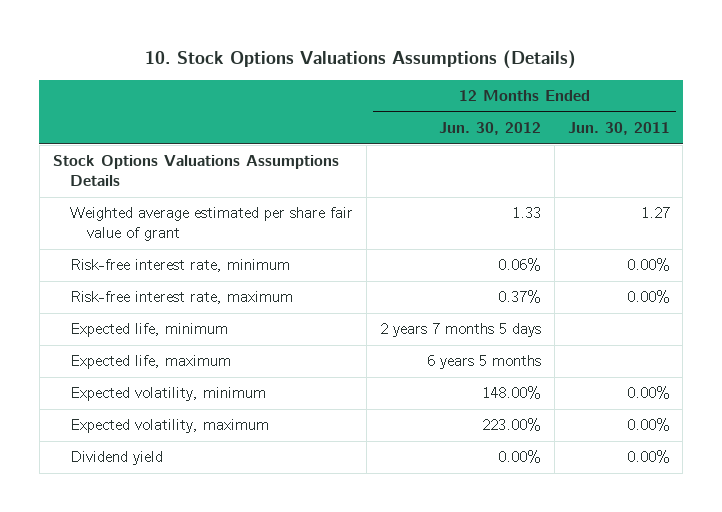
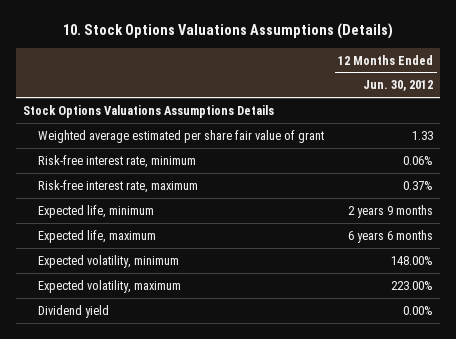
- | 12 Months Ended Jun. 30, 2012 | 12 Months Ended Jun. 30, 2011
+ | 12 Months Ended Jun. 30, 2012
- Expected life, minimum | 2 years 7 months 5 days |
- Expected life, maximum | 6 years 5 months |
+ Expected life, minimum | 2 years 9 months
+ Expected life, maximum | 6 years 6 months

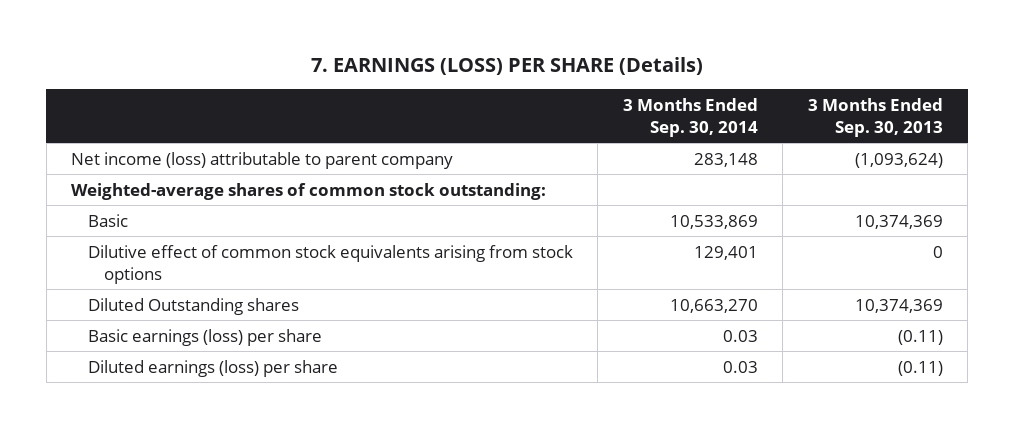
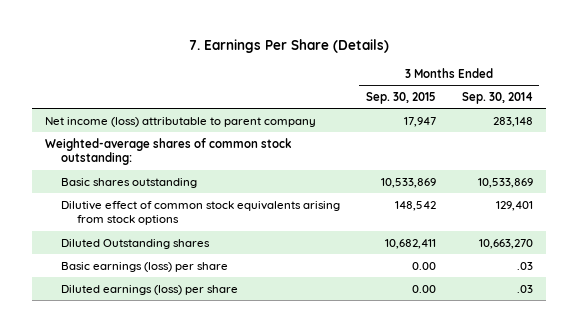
- 7. EARNINGS (LOSS) PER SHARE (Details)
+ 7. Earnings Per Share (Details)
- | 3 Months Ended Sep. 30, 2014 | 3 Months Ended Sep. 30, 2013
+ | 3 Months Ended Sep. 30, 2015 | 3 Months Ended Sep. 30, 2014
- Basic | 10,533,869 | 10,374,369
+ Basic shares outstanding | 10,533,869 | 10,533,869
- Basic earnings (loss) per share | 0.03 | (0.11)
- Diluted earnings (loss) per share | 0.03 | (0.11)
+ Basic earnings (loss) per share | 0.00 | .03
+ Diluted earnings (loss) per share | 0.00 | .03

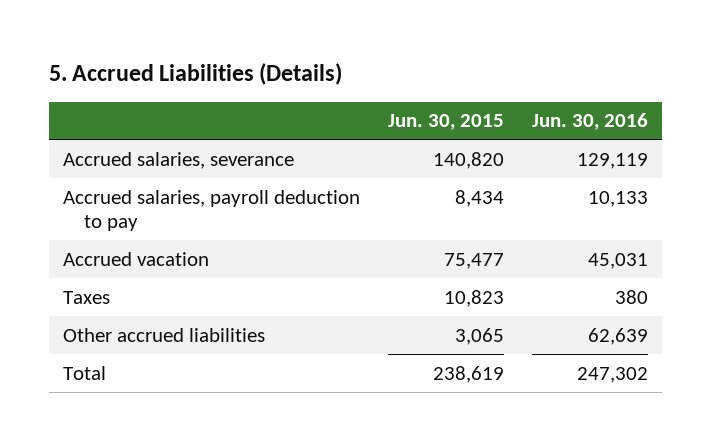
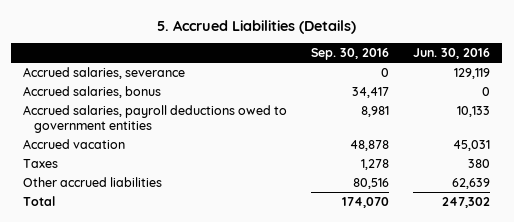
- | Jun. 30, 2015 | Jun. 30, 2016
+ | Sep. 30, 2016 | Jun. 30, 2016
- Accrued salaries, payroll deduction to pay | 8,434 | 10,133
+ Accrued salaries, bonus | 34,417 | 0
+ Accrued salaries, payroll deductions owed to government entities | 8,981 | 10,133

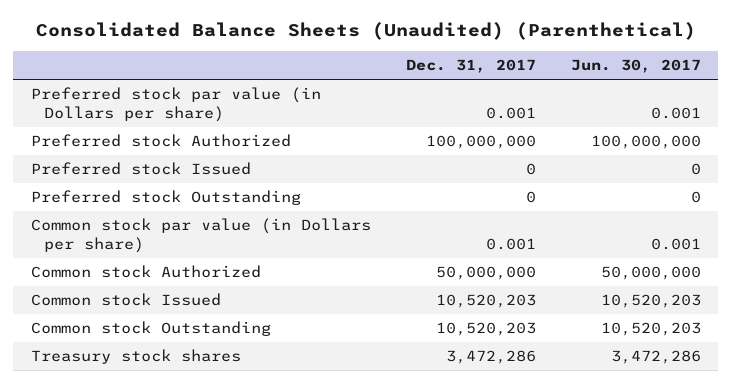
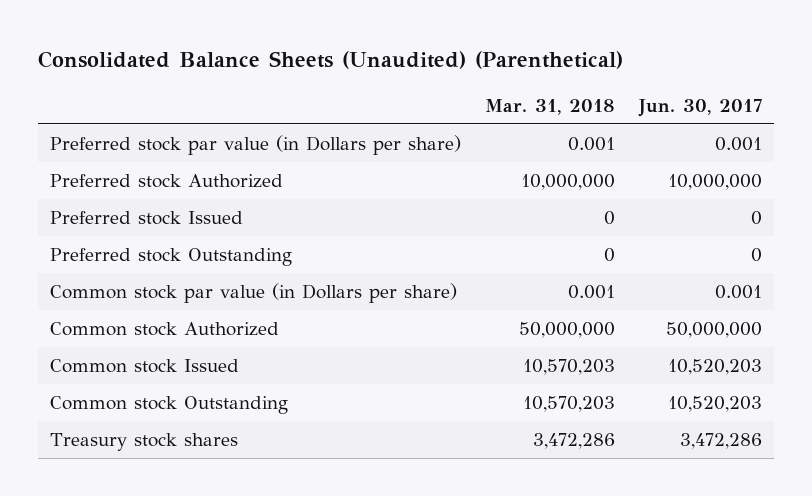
- | Dec. 31, 2017 | Jun. 30, 2017
+ | Mar. 31, 2018 | Jun. 30, 2017
- Preferred stock Authorized | 100,000,000 | 100,000,000
+ Preferred stock Authorized | 10,000,000 | 10,000,000

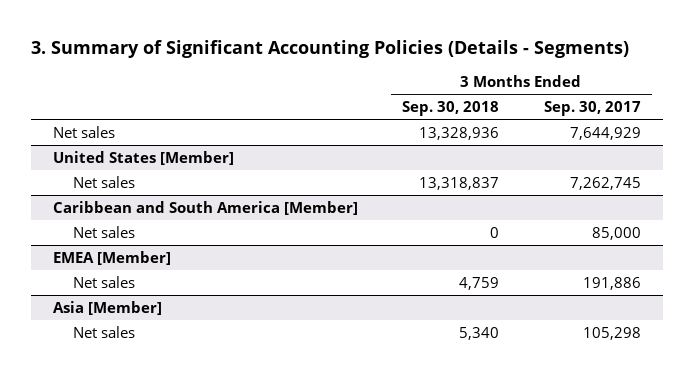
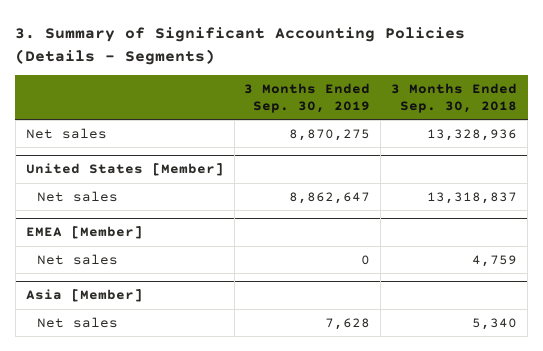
- | 3 Months Ended Sep. 30, 2018 | 3 Months Ended Sep. 30, 2017
+ | 3 Months Ended Sep. 30, 2019 | 3 Months Ended Sep. 30, 2018
- Caribbean and South America [Member]
- Net sales | 0 | 85,000

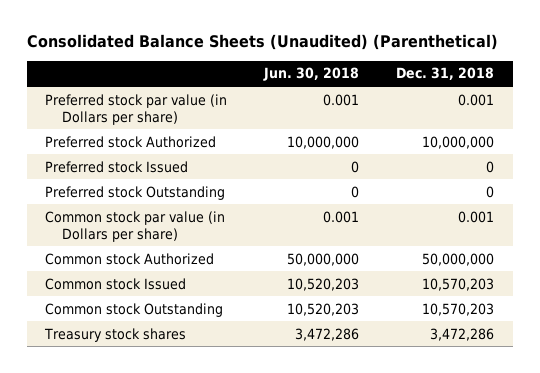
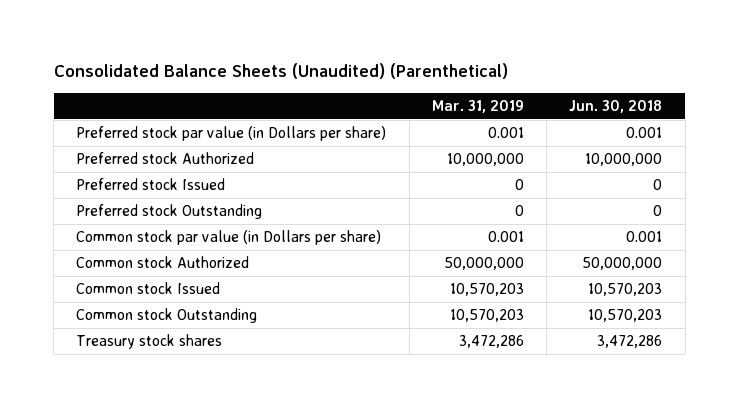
- | Jun. 30, 2018 | Dec. 31, 2018
+ | Mar. 31, 2019 | Jun. 30, 2018
- Common stock Issued | 10,520,203 | 10,570,203
- Common stock Outstanding | 10,520,203 | 10,570,203
+ Common stock Issued | 10,570,203 | 10,570,203
+ Common stock Outstanding | 10,570,203 | 10,570,203

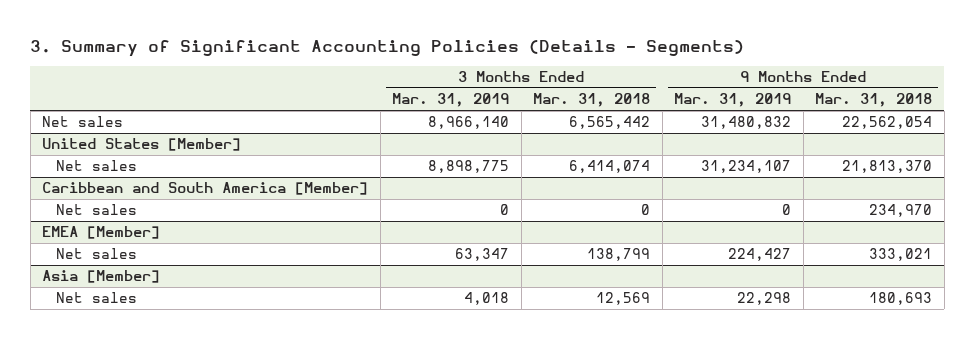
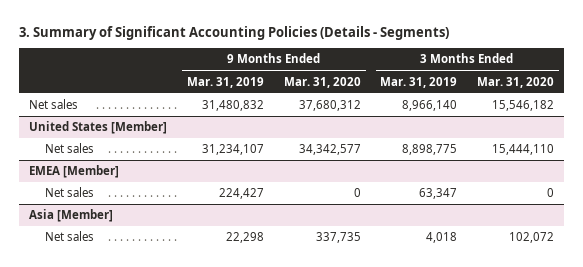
- | 3 Months Ended Mar. 31, 2019 | 3 Months Ended Mar. 31, 2018 | 9 Months Ended Mar. 31, 2019 | 9 Months Ended Mar. 31, 2018
+ | 9 Months Ended Mar. 31, 2019 | 9 Months Ended Mar. 31, 2020 | 3 Months Ended Mar. 31, 2019 | 3 Months Ended Mar. 31, 2020
- Caribbean and South America [Member]
- Net sales | 0 | 0 | 0 | 234,970

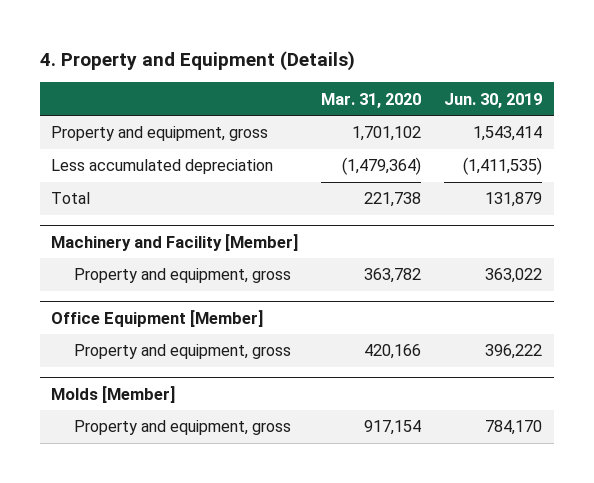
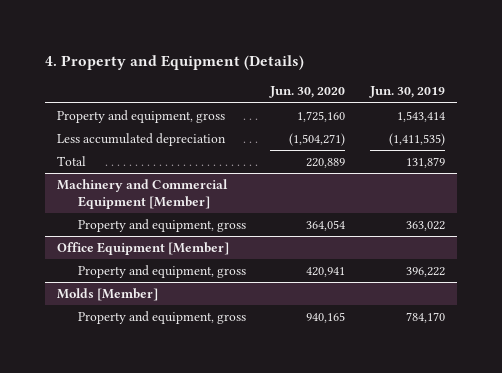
- | Mar. 31, 2020 | Jun. 30, 2019
+ | Jun. 30, 2020 | Jun. 30, 2019
- Machinery and Facility [Member]
+ Machinery and Commercial Equipment [Member]

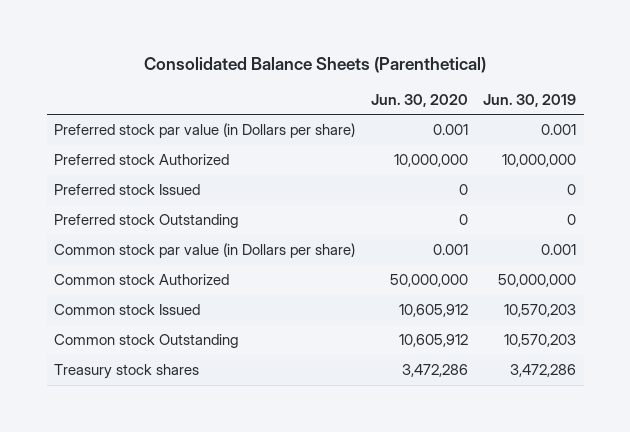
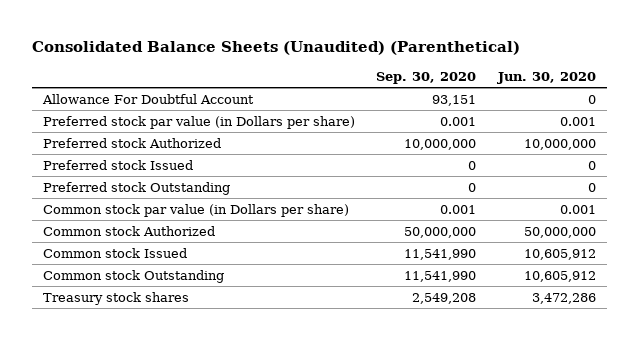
- Consolidated Balance Sheets (Parenthetical)
+ Consolidated Balance Sheets (Unaudited) (Parenthetical)
- | Jun. 30, 2020 | Jun. 30, 2019
+ | Sep. 30, 2020 | Jun. 30, 2020
+ Allowance For Doubtful Account | 93,151 | 0

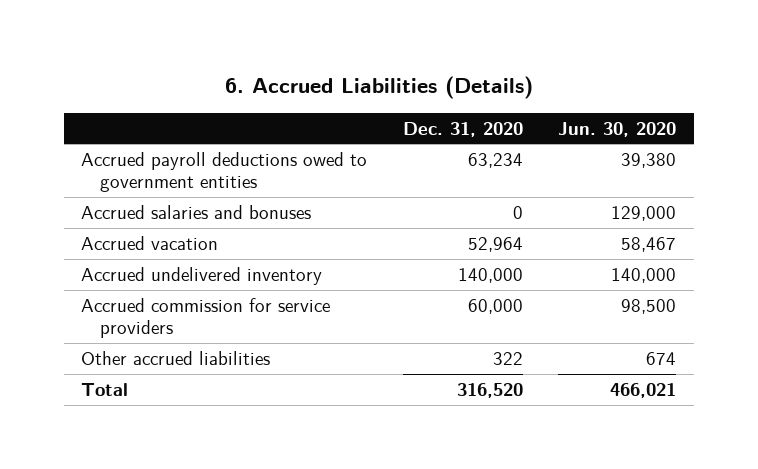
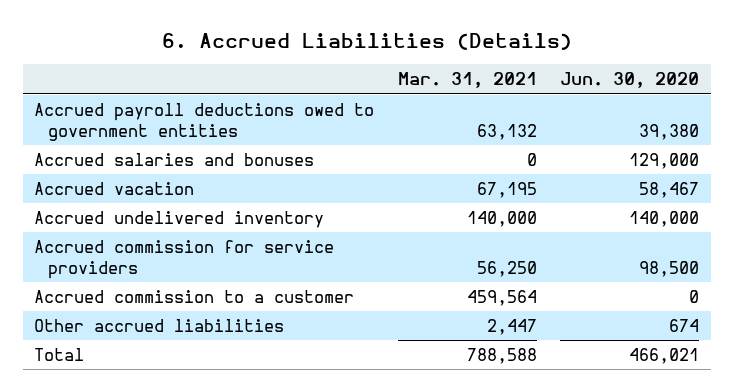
- | Dec. 31, 2020 | Jun. 30, 2020
+ | Mar. 31, 2021 | Jun. 30, 2020
+ Accrued commission to a customer | 459,564 | 0

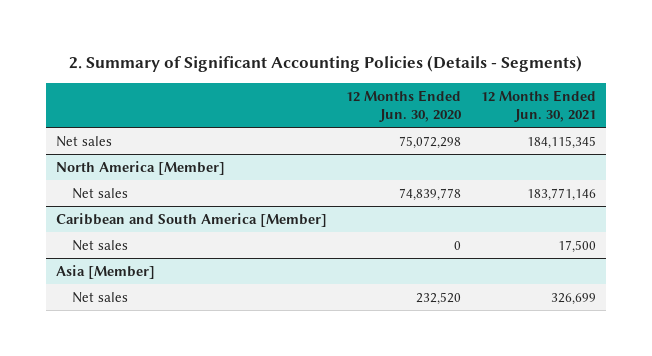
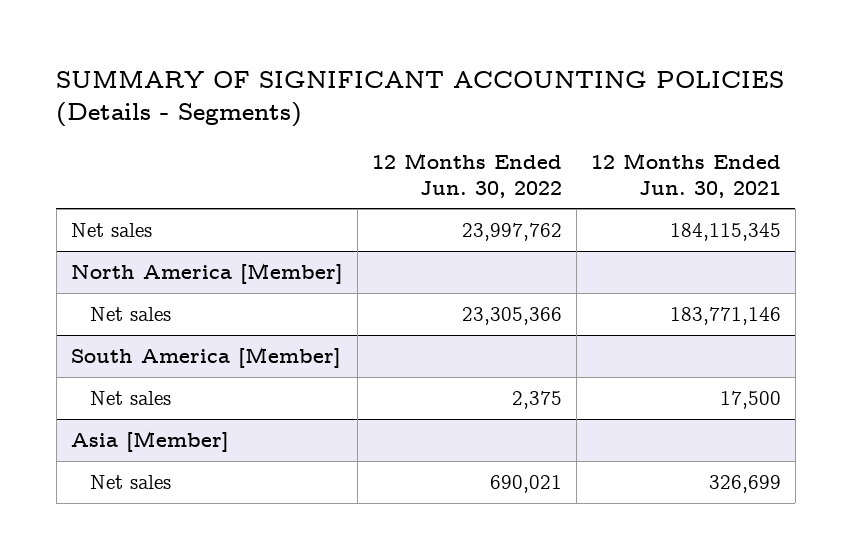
- 2. Summary of Significant Accounting Policies (Details - Segments)
+ SUMMARY OF SIGNIFICANT ACCOUNTING POLICIES (Details - Segments)
- | 12 Months Ended Jun. 30, 2020 | 12 Months Ended Jun. 30, 2021
+ | 12 Months Ended Jun. 30, 2022 | 12 Months Ended Jun. 30, 2021
- Caribbean and South America [Member]
+ South America [Member]

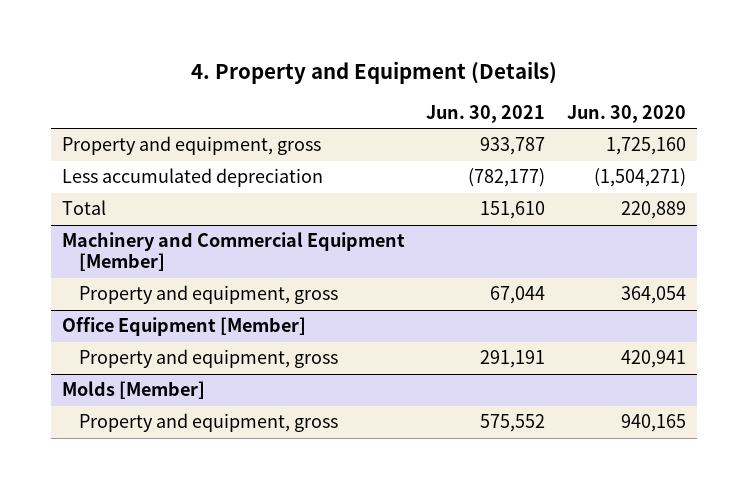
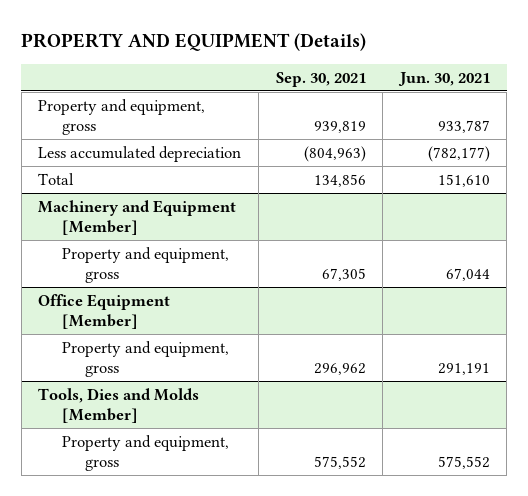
- 4. Property and Equipment (Details)
+ PROPERTY AND EQUIPMENT (Details)
- | Jun. 30, 2021 | Jun. 30, 2020
+ | Sep. 30, 2021 | Jun. 30, 2021
- Machinery and Commercial Equipment [Member]
+ Machinery and Equipment [Member]
- Molds [Member]
+ Tools, Dies and Molds [Member]

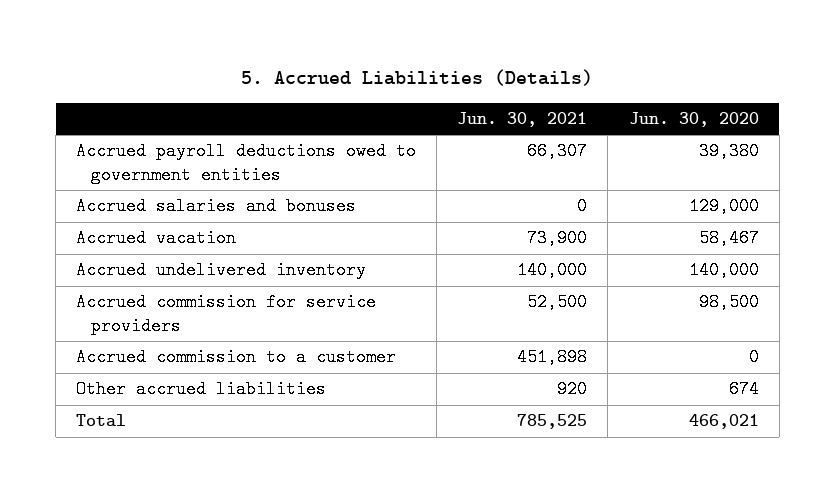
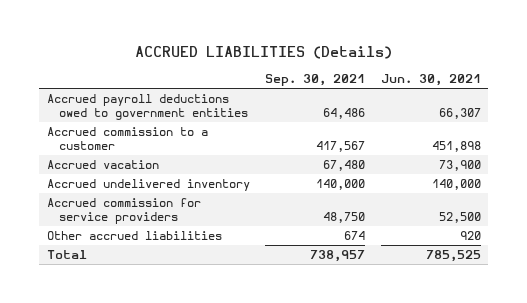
- 5. Accrued Liabilities (Details)
+ ACCRUED LIABILITIES (Details)
- | Jun. 30, 2021 | Jun. 30, 2020
+ | Sep. 30, 2021 | Jun. 30, 2021
- Accrued salaries and bonuses | 0 | 129,000
moved up: Accrued commission to a customer | 417,567 | 451,898

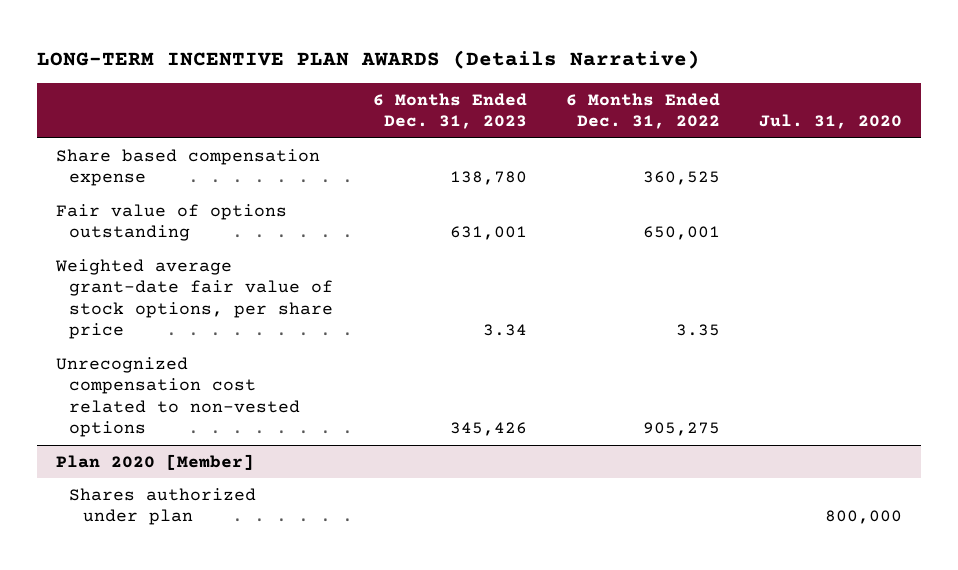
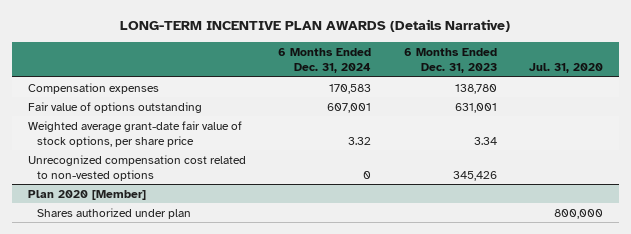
- | 6 Months Ended Dec. 31, 2023 | 6 Months Ended Dec. 31, 2022 | Jul. 31, 2020
+ | 6 Months Ended Dec. 31, 2024 | 6 Months Ended Dec. 31, 2023 | Jul. 31, 2020
- Share based compensation expense | 138,780 | 360,525 |
+ Compensation expenses | 170,583 | 138,780 |

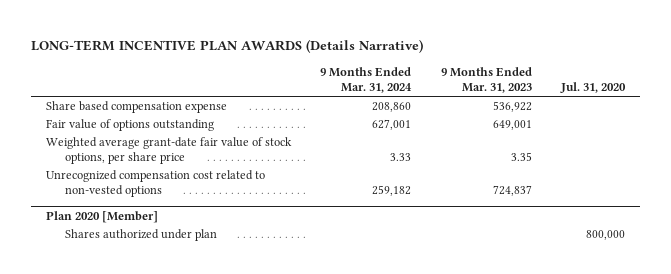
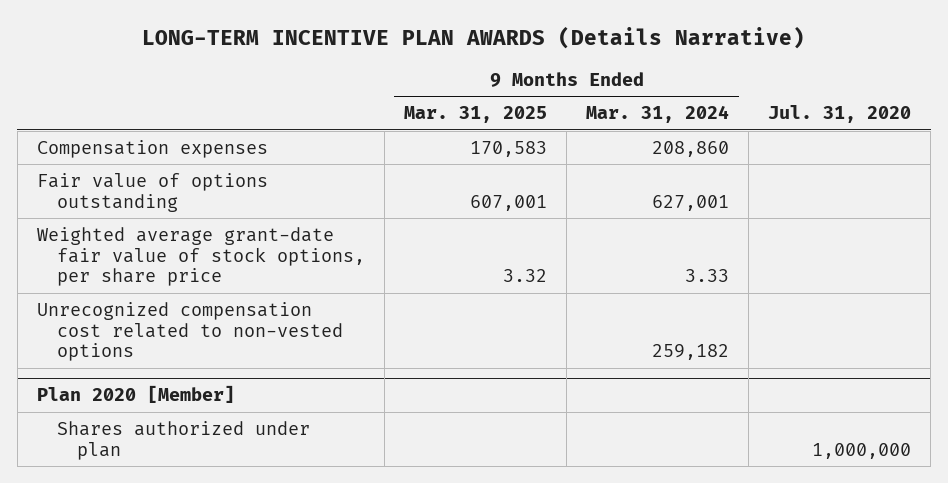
- | 9 Months Ended Mar. 31, 2024 | 9 Months Ended Mar. 31, 2023 | Jul. 31, 2020
+ | 9 Months Ended Mar. 31, 2025 | 9 Months Ended Mar. 31, 2024 | Jul. 31, 2020
- Share based compensation expense | 208,860 | 536,922 |
+ Compensation expenses | 170,583 | 208,860 |
@ Plan 2020 [Member]
- Shares authorized under plan | | | 800,000
+ Shares authorized under plan | | | 1,000,000

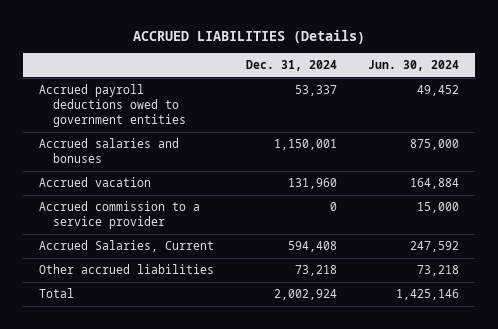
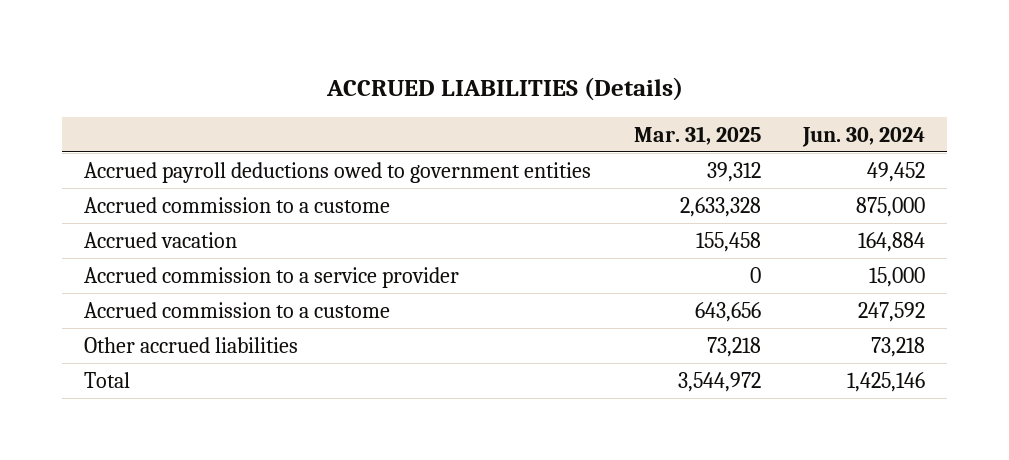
- | Dec. 31, 2024 | Jun. 30, 2024
+ | Mar. 31, 2025 | Jun. 30, 2024
- Accrued salaries and bonuses | 1,150,001 | 875,000
+ Accrued commission to a custome | 2,633,328 | 875,000
- Accrued Salaries, Current | 594,408 | 247,592
+ Accrued commission to a custome | 643,656 | 247,592

